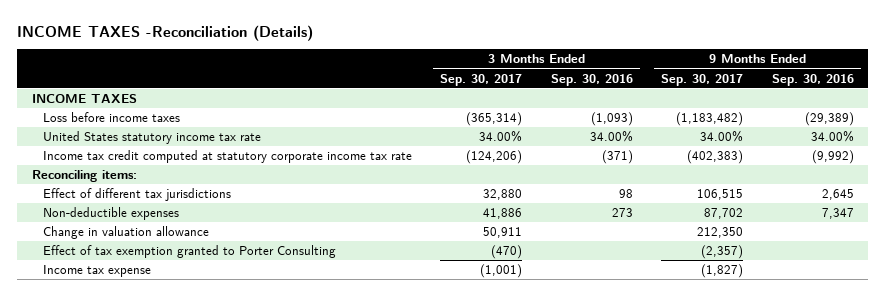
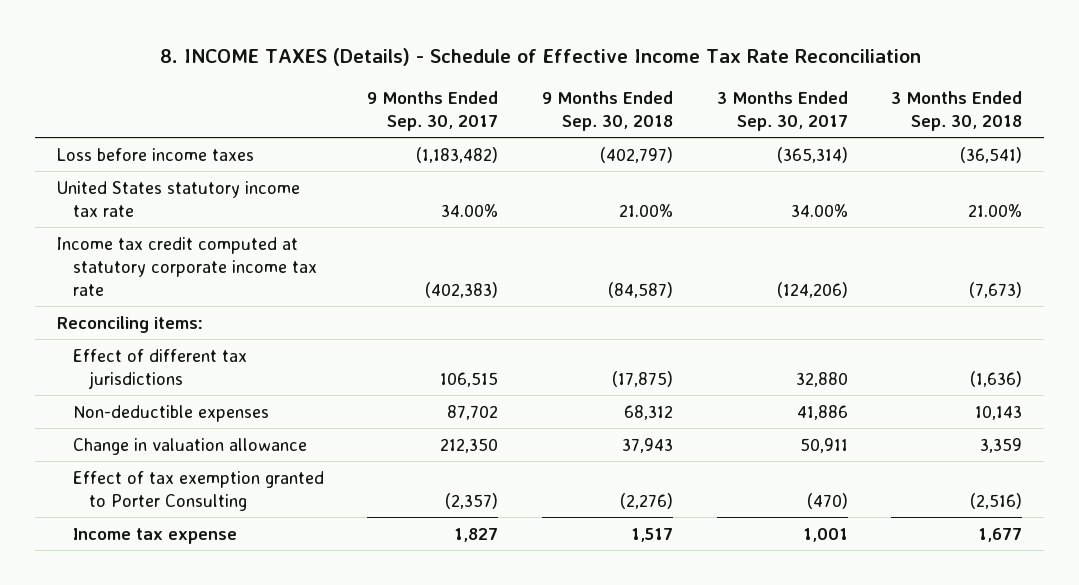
- INCOME TAXES -Reconciliation (Details)
+ 8. INCOME TAXES (Details) - Schedule of Effective Income Tax Rate Reconciliation
- | 3 Months Ended Sep. 30, 2017 | 3 Months Ended Sep. 30, 2016 | 9 Months Ended Sep. 30, 2017 | 9 Months Ended Sep. 30, 2016
+ | 9 Months Ended Sep. 30, 2017 | 9 Months Ended Sep. 30, 2018 | 3 Months Ended Sep. 30, 2017 | 3 Months Ended Sep. 30, 2018
- INCOME TAXES
- Income tax expense | (1,001) | | (1,827) |
+ Income tax expense | 1,827 | 1,517 | 1,001 | 1,677

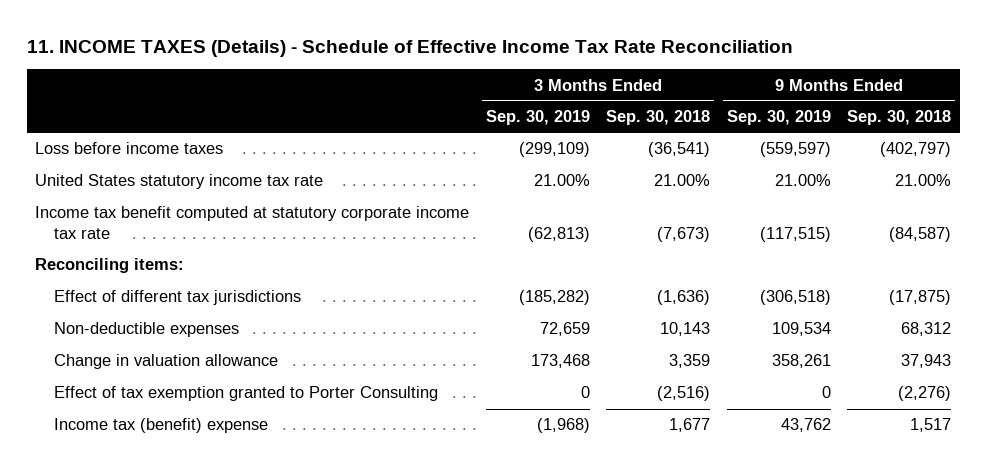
- 8. INCOME TAXES (Details) - Schedule of Effective Income Tax Rate Reconciliation
+ 11. INCOME TAXES (Details) - Schedule of Effective Income Tax Rate Reconciliation
- | 9 Months Ended Sep. 30, 2017 | 9 Months Ended Sep. 30, 2018 | 3 Months Ended Sep. 30, 2017 | 3 Months Ended Sep. 30, 2018
+ | 3 Months Ended Sep. 30, 2019 | 3 Months Ended Sep. 30, 2018 | 9 Months Ended Sep. 30, 2019 | 9 Months Ended Sep. 30, 2018
- Income tax credit computed at statutory corporate income tax rate | (402,383) | (84,587) | (124,206) | (7,673)
+ Income tax benefit computed at statutory corporate income tax rate | (62,813) | (7,673) | (117,515) | (84,587)
- Income tax expense | 1,827 | 1,517 | 1,001 | 1,677
+ Income tax (benefit) expense | (1,968) | 1,677 | 43,762 | 1,517

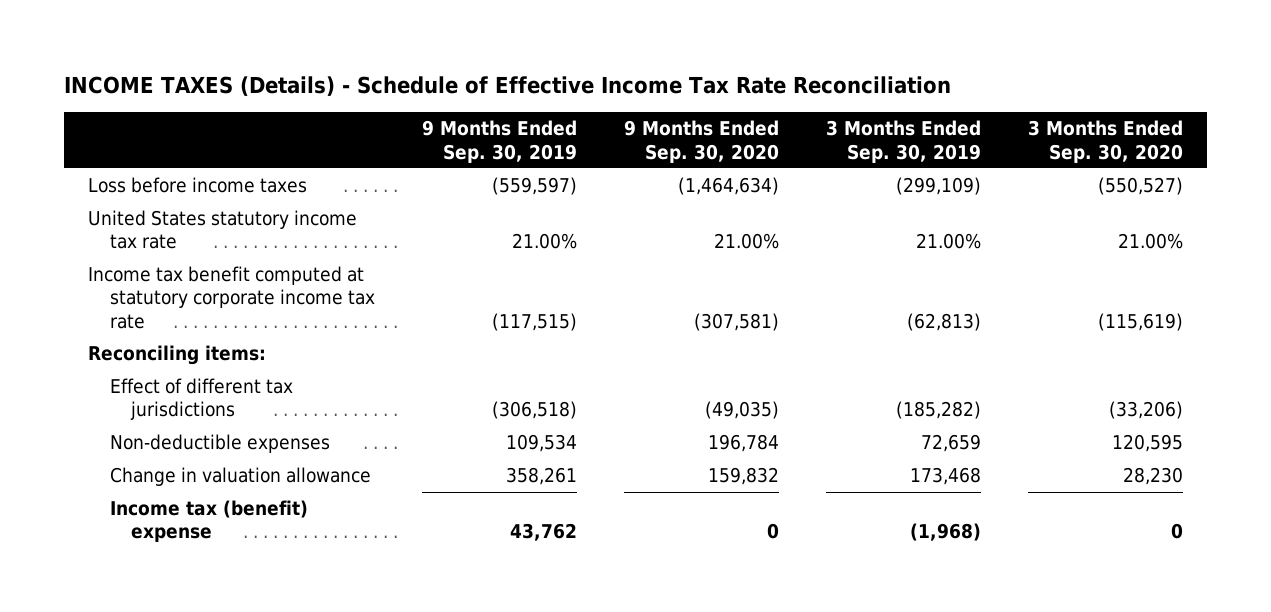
- 11. INCOME TAXES (Details) - Schedule of Effective Income Tax Rate Reconciliation
+ INCOME TAXES (Details) - Schedule of Effective Income Tax Rate Reconciliation
- | 3 Months Ended Sep. 30, 2019 | 3 Months Ended Sep. 30, 2018 | 9 Months Ended Sep. 30, 2019 | 9 Months Ended Sep. 30, 2018
+ | 9 Months Ended Sep. 30, 2019 | 9 Months Ended Sep. 30, 2020 | 3 Months Ended Sep. 30, 2019 | 3 Months Ended Sep. 30, 2020
- Effect of tax exemption granted to Porter Consulting | 0 | (2,516) | 0 | (2,276)

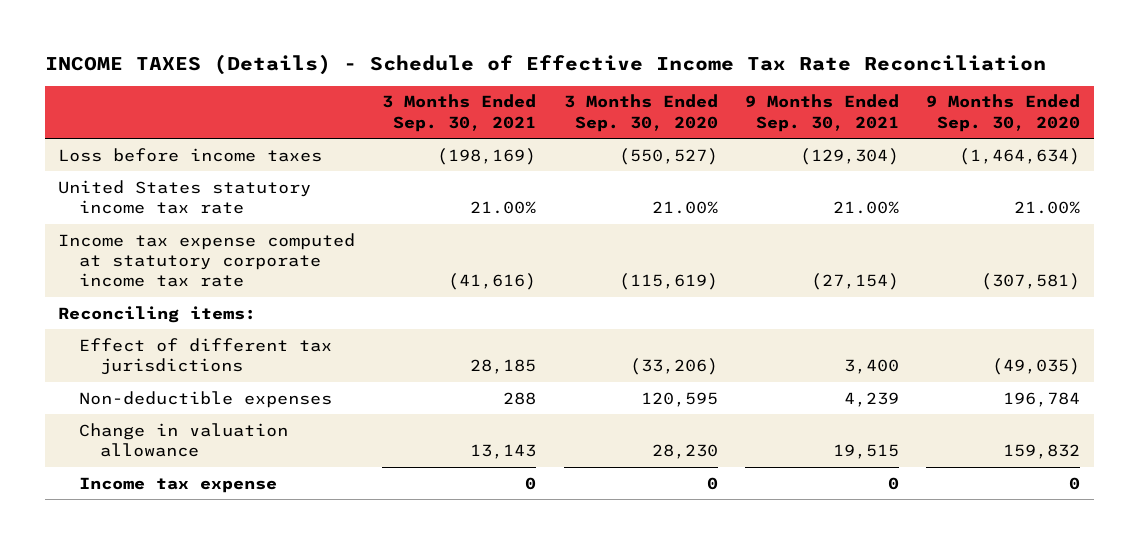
- | 9 Months Ended Sep. 30, 2019 | 9 Months Ended Sep. 30, 2020 | 3 Months Ended Sep. 30, 2019 | 3 Months Ended Sep. 30, 2020
+ | 3 Months Ended Sep. 30, 2021 | 3 Months Ended Sep. 30, 2020 | 9 Months Ended Sep. 30, 2021 | 9 Months Ended Sep. 30, 2020
- Income tax benefit computed at statutory corporate income tax rate | (117,515) | (307,581) | (62,813) | (115,619)
+ Income tax expense computed at statutory corporate income tax rate | (41,616) | (115,619) | (27,154) | (307,581)
- Income tax (benefit) expense | 43,762 | 0 | (1,968) | 0
+ Income tax expense | 0 | 0 | 0 | 0

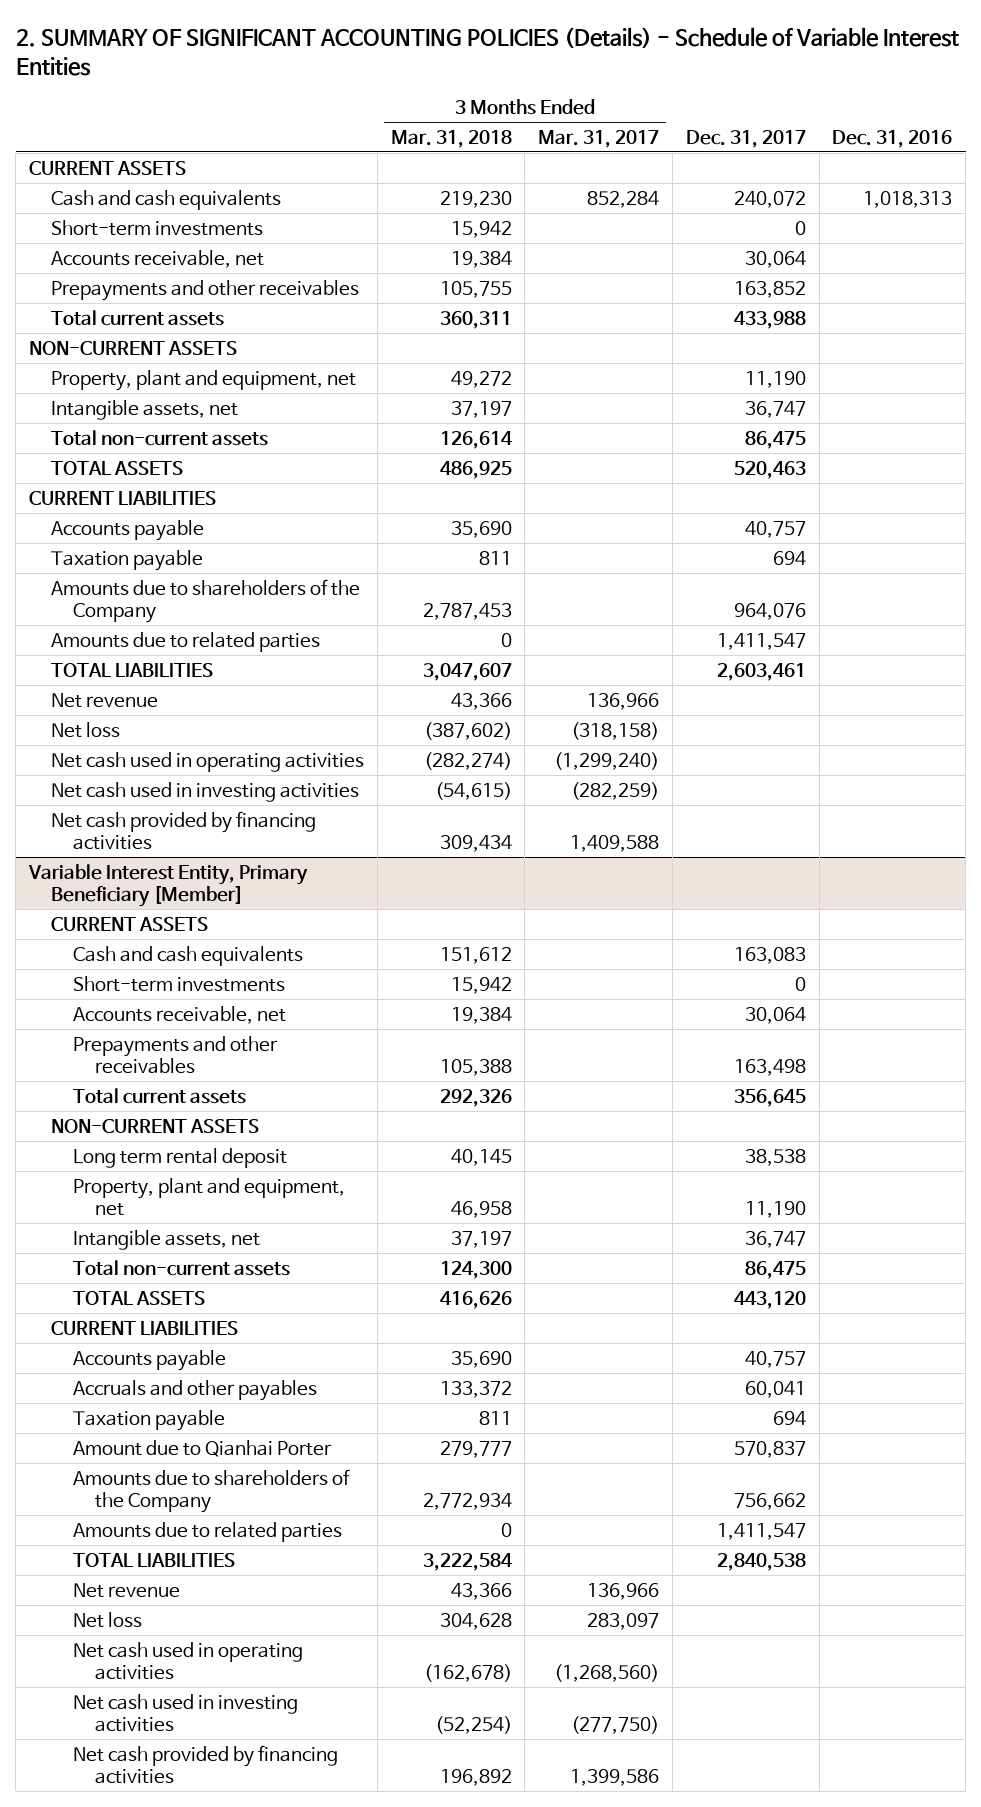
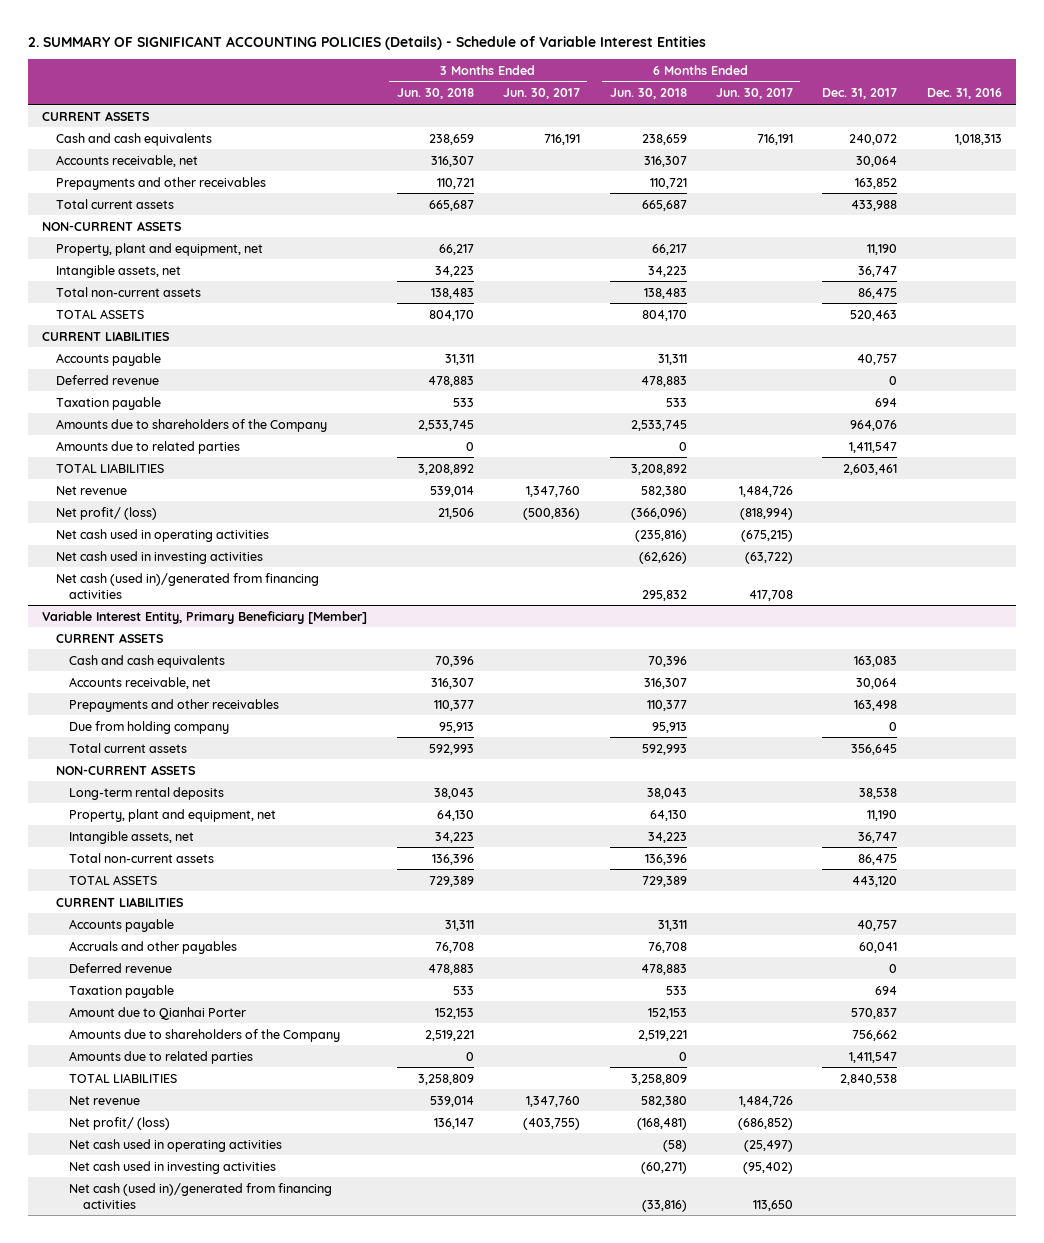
- | 3 Months Ended Mar. 31, 2018 | 3 Months Ended Mar. 31, 2017 | Dec. 31, 2017 | Dec. 31, 2016
+ | 3 Months Ended Jun. 30, 2018 | 3 Months Ended Jun. 30, 2017 | 6 Months Ended Jun. 30, 2018 | 6 Months Ended Jun. 30, 2017 | Dec. 31, 2017 | Dec. 31, 2016
- Short-term investments | 15,942 | | 0 |
+ Deferred revenue | 478,883 | | 478,883 | | 0 |
- Net loss | (387,602) | (318,158) | |
+ Net profit/ (loss) | 21,506 | (500,836) | (366,096) | (818,994) | |
- Net cash provided by financing activities | 309,434 | 1,409,588 | |
+ Net cash (used in)/generated from financing activities | | | 295,832 | 417,708 | |
@ Variable Interest Entity, Primary Beneficiary [Member]
- Short-term investments | 15,942 | | 0 |
+ Due from holding company | 95,913 | | 95,913 | | 0 |
- Long term rental deposit | 40,145 | | 38,538 |
+ Long-term rental deposits | 38,043 | | 38,043 | | 38,538 |
+ Deferred revenue | 478,883 | | 478,883 | | 0 |
- Net loss | 304,628 | 283,097 | |
+ Net profit/ (loss) | 136,147 | (403,755) | (168,481) | (686,852) | |
- Net cash provided by financing activities | 196,892 | 1,399,586 | |
+ Net cash (used in)/generated from financing activities | | | (33,816) | 113,650 | |

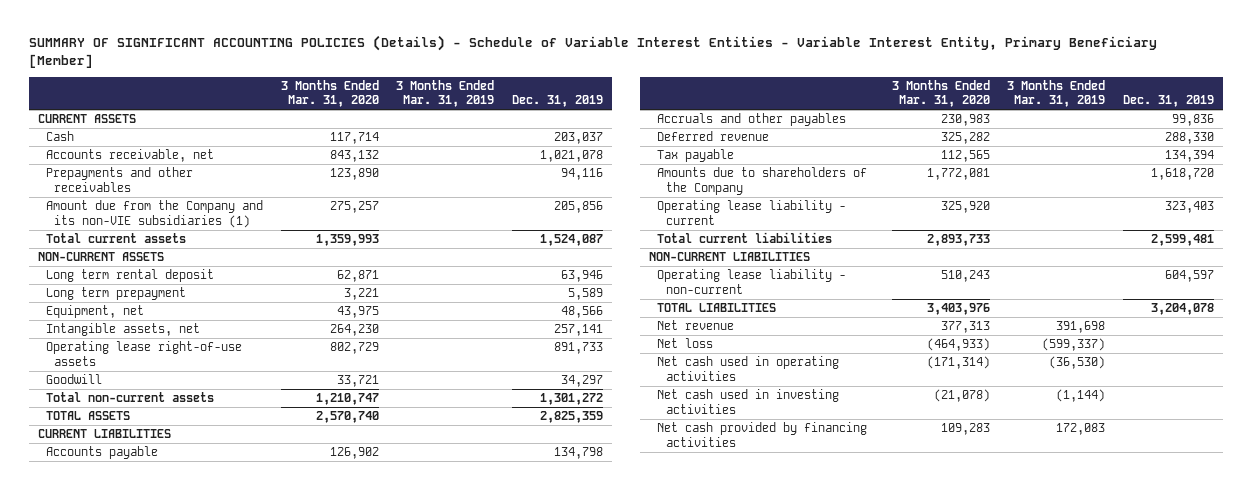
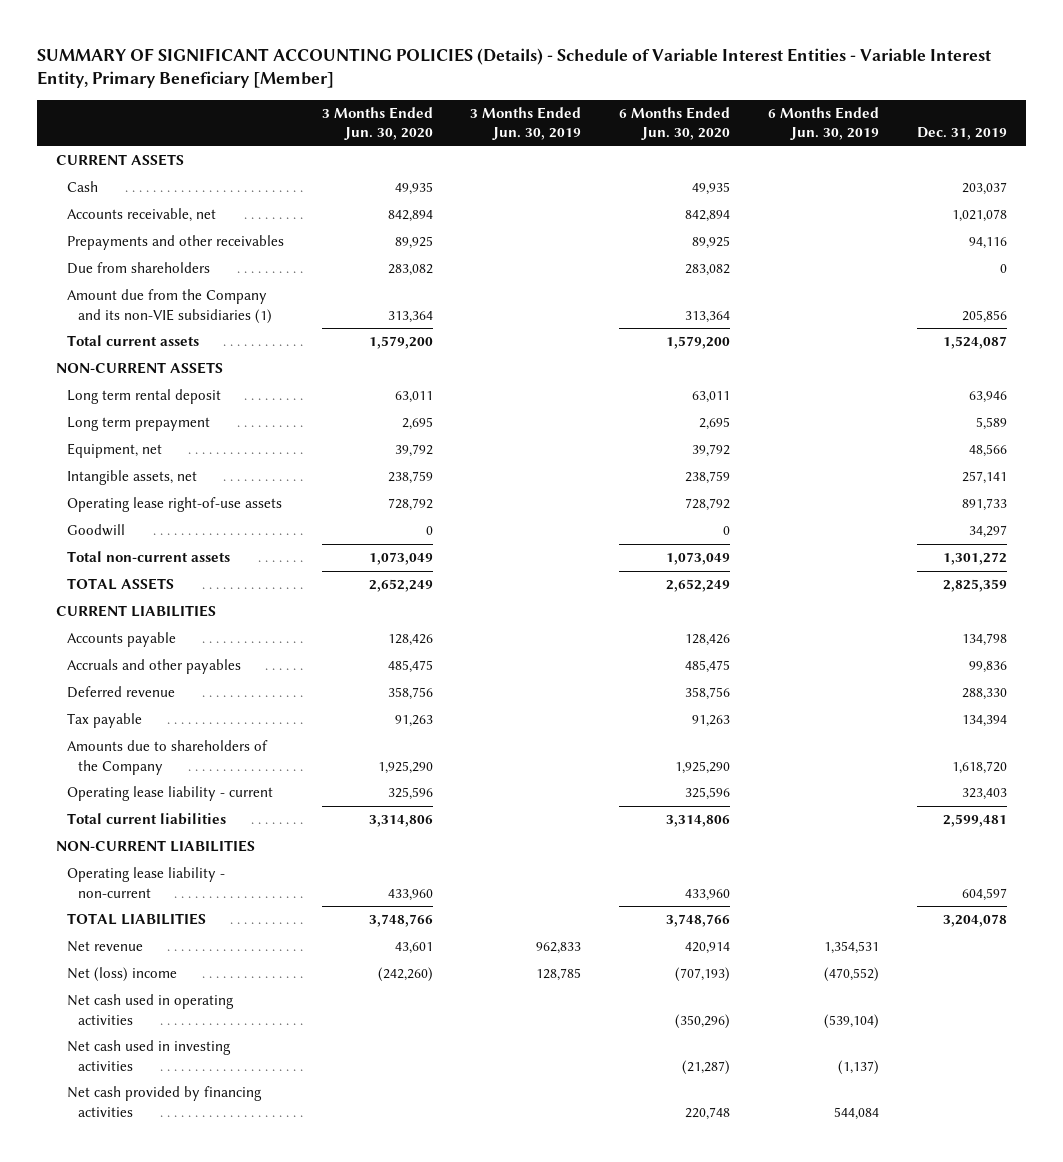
- | 3 Months Ended Mar. 31, 2020 | 3 Months Ended Mar. 31, 2019 | Dec. 31, 2019
+ | 3 Months Ended Jun. 30, 2020 | 3 Months Ended Jun. 30, 2019 | 6 Months Ended Jun. 30, 2020 | 6 Months Ended Jun. 30, 2019 | Dec. 31, 2019
+ Due from shareholders | 283,082 | | 283,082 | | 0
- Net loss | (464,933) | (599,337) |
+ Net (loss) income | (242,260) | 128,785 | (707,193) | (470,552) |

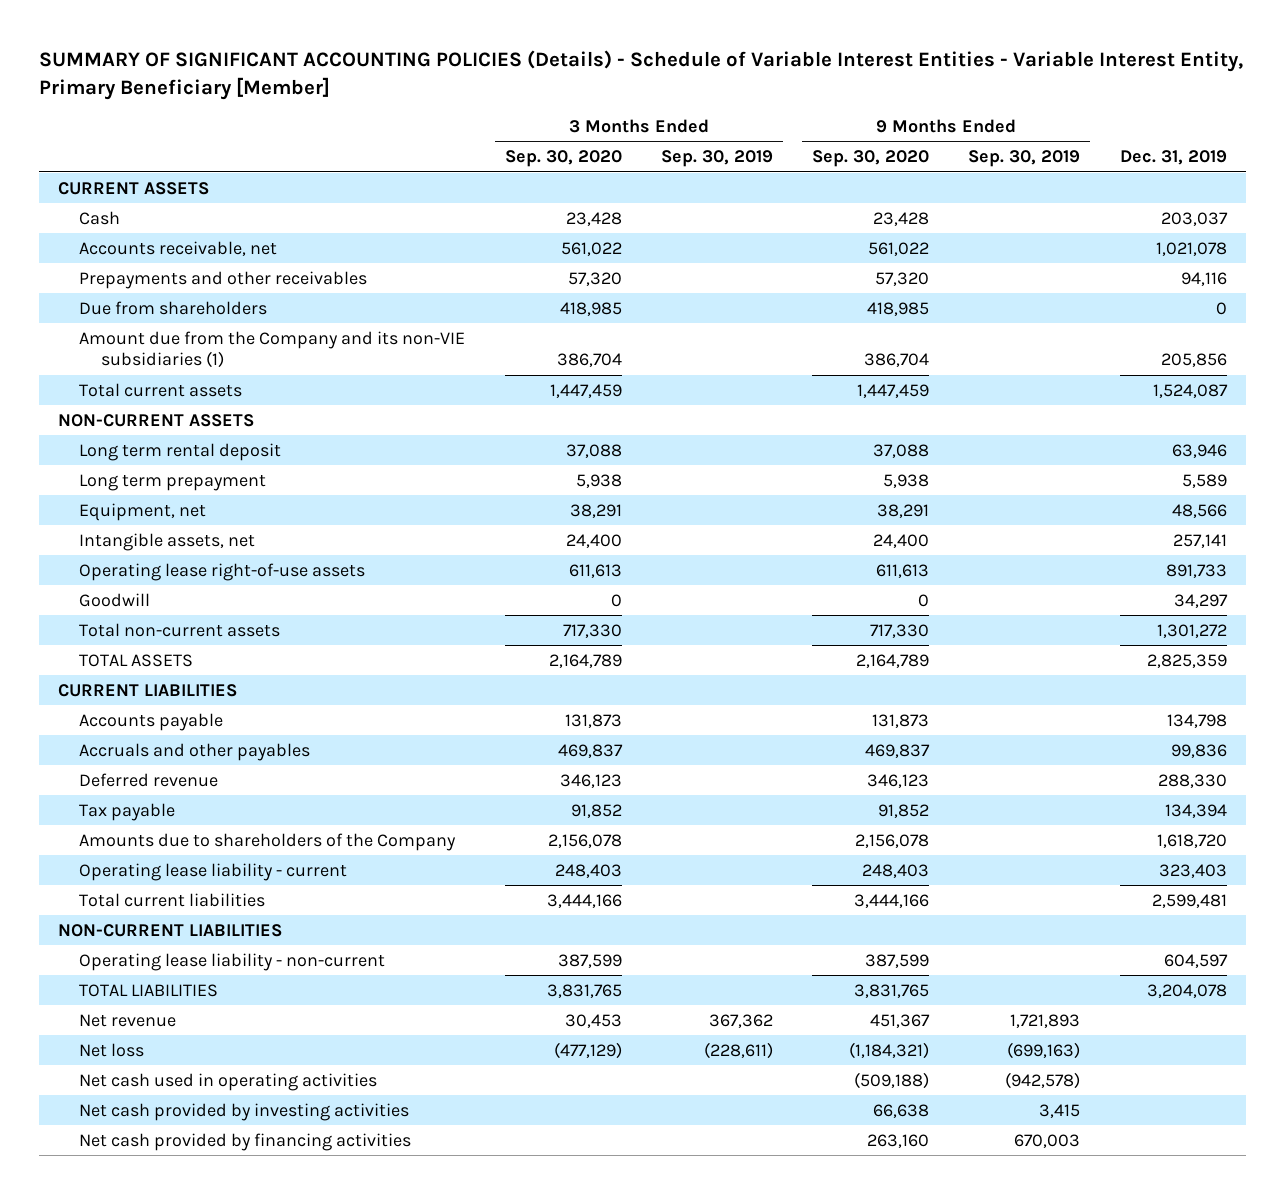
- | 3 Months Ended Jun. 30, 2020 | 3 Months Ended Jun. 30, 2019 | 6 Months Ended Jun. 30, 2020 | 6 Months Ended Jun. 30, 2019 | Dec. 31, 2019
+ | 3 Months Ended Sep. 30, 2020 | 3 Months Ended Sep. 30, 2019 | 9 Months Ended Sep. 30, 2020 | 9 Months Ended Sep. 30, 2019 | Dec. 31, 2019
- Net (loss) income | (242,260) | 128,785 | (707,193) | (470,552) |
+ Net loss | (477,129) | (228,611) | (1,184,321) | (699,163) |
- Net cash used in investing activities | | | (21,287) | (1,137) |
+ Net cash provided by investing activities | | | 66,638 | 3,415 |

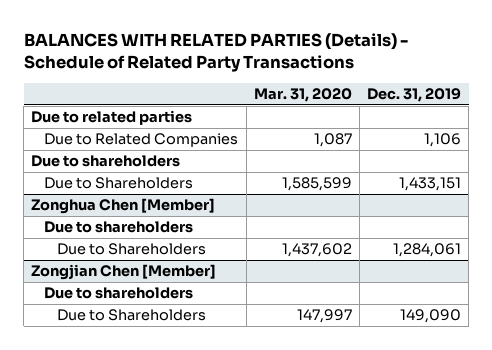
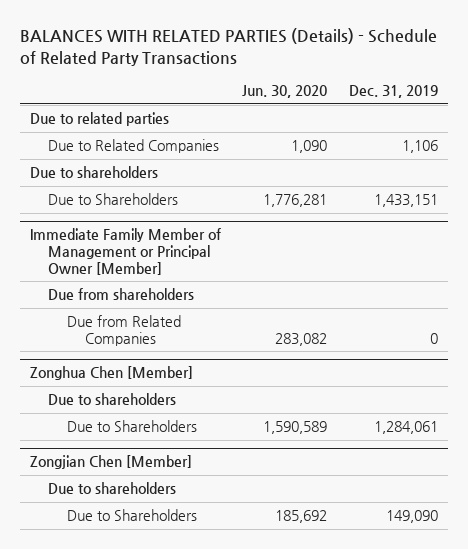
- | Mar. 31, 2020 | Dec. 31, 2019
+ | Jun. 30, 2020 | Dec. 31, 2019
+ Immediate Family Member of Management or Principal Owner [Member]
+ Due from shareholders
+ Due from Related Companies | 283,082 | 0

